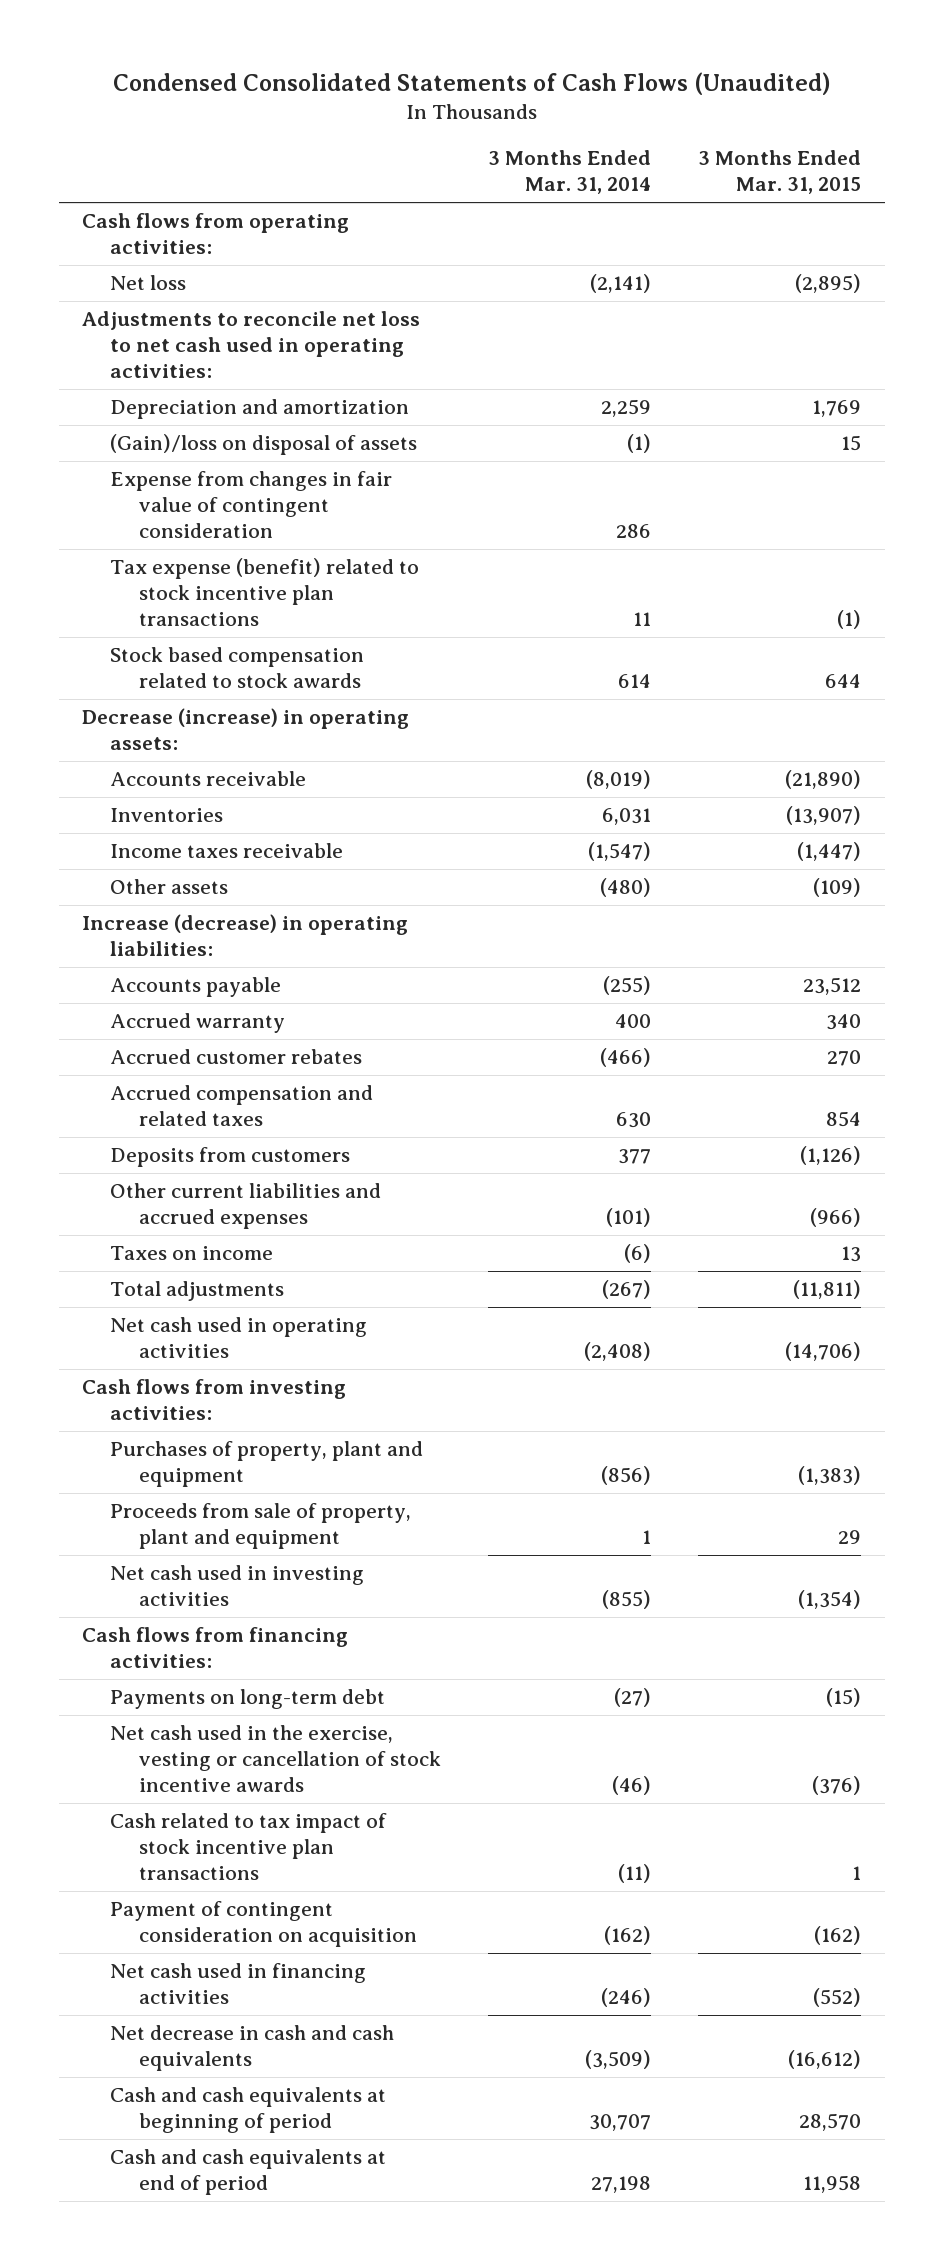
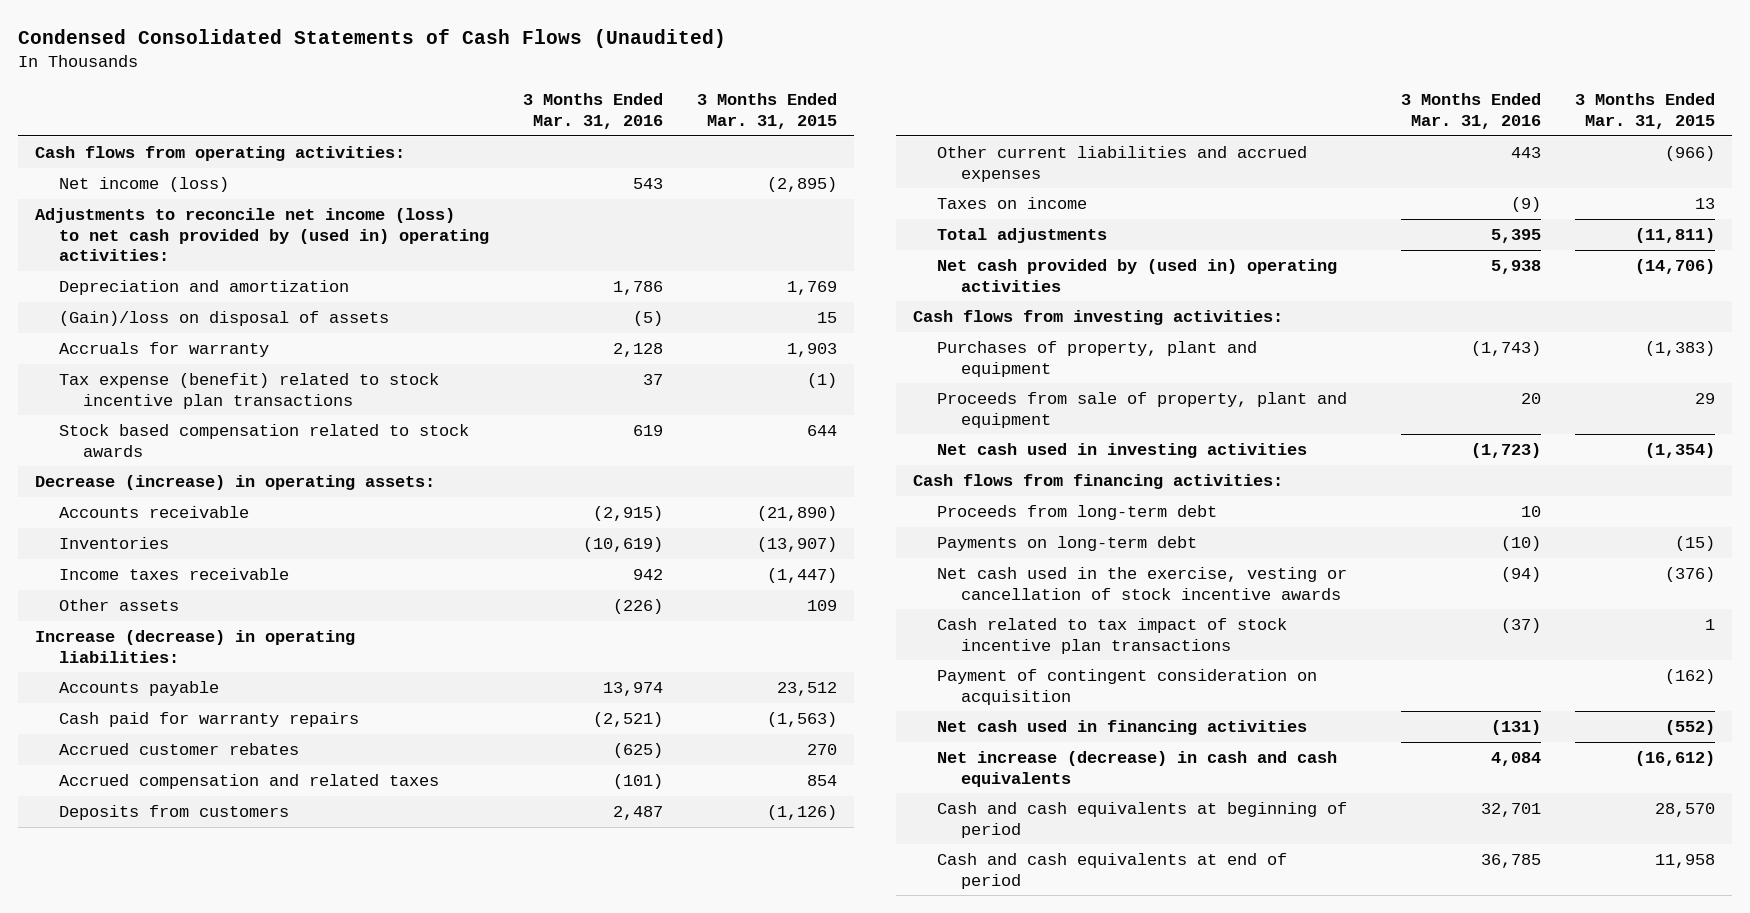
- | 3 Months Ended Mar. 31, 2014 | 3 Months Ended Mar. 31, 2015
+ | 3 Months Ended Mar. 31, 2016 | 3 Months Ended Mar. 31, 2015
- Net loss | (2,141) | (2,895)
- Adjustments to reconcile net loss to net cash used in operating activities:
+ Net income (loss) | 543 | (2,895)
+ Adjustments to reconcile net income (loss) to net cash provided by (used in) operating activities:
- Expense from changes in fair value of contingent consideration | 286 |
+ Accruals for warranty | 2,128 | 1,903
- Other assets | (480) | (109)
+ Other assets | (226) | 109
- Accrued warranty | 400 | 340
+ Cash paid for warranty repairs | (2,521) | (1,563)
- Net cash used in operating activities | (2,408) | (14,706)
+ Net cash provided by (used in) operating activities | 5,938 | (14,706)
+ Proceeds from long-term debt | 10 |
- Net decrease in cash and cash equivalents | (3,509) | (16,612)
+ Net increase (decrease) in cash and cash equivalents | 4,084 | (16,612)

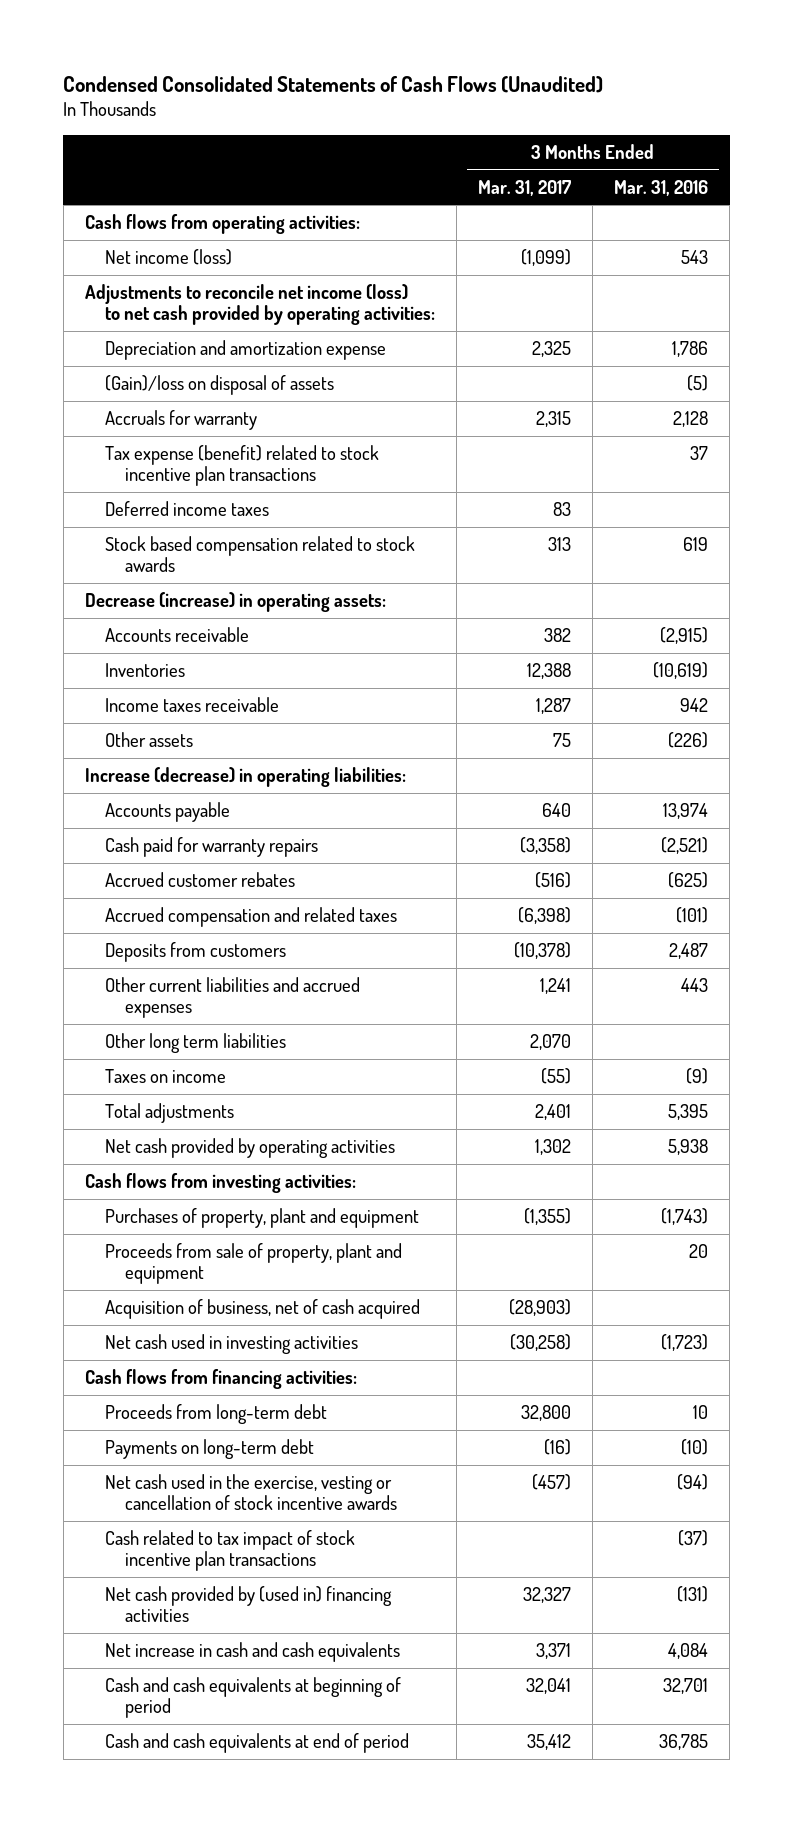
- | 3 Months Ended Mar. 31, 2016 | 3 Months Ended Mar. 31, 2015
+ | 3 Months Ended Mar. 31, 2017 | 3 Months Ended Mar. 31, 2016
- Adjustments to reconcile net income (loss) to net cash provided by (used in) operating activities:
- Depreciation and amortization | 1,786 | 1,769
+ Adjustments to reconcile net income (loss) to net cash provided by operating activities:
+ Depreciation and amortization expense | 2,325 | 1,786
+ Deferred income taxes | 83 |
+ Other long term liabilities | 2,070 |
- Net cash provided by (used in) operating activities | 5,938 | (14,706)
+ Net cash provided by operating activities | 1,302 | 5,938
+ Acquisition of business, net of cash acquired | (28,903) |
- Payment of contingent consideration on acquisition | | (162)
- Net cash used in financing activities | (131) | (552)
- Net increase (decrease) in cash and cash equivalents | 4,084 | (16,612)
+ Net cash provided by (used in) financing activities | 32,327 | (131)
+ Net increase in cash and cash equivalents | 3,371 | 4,084

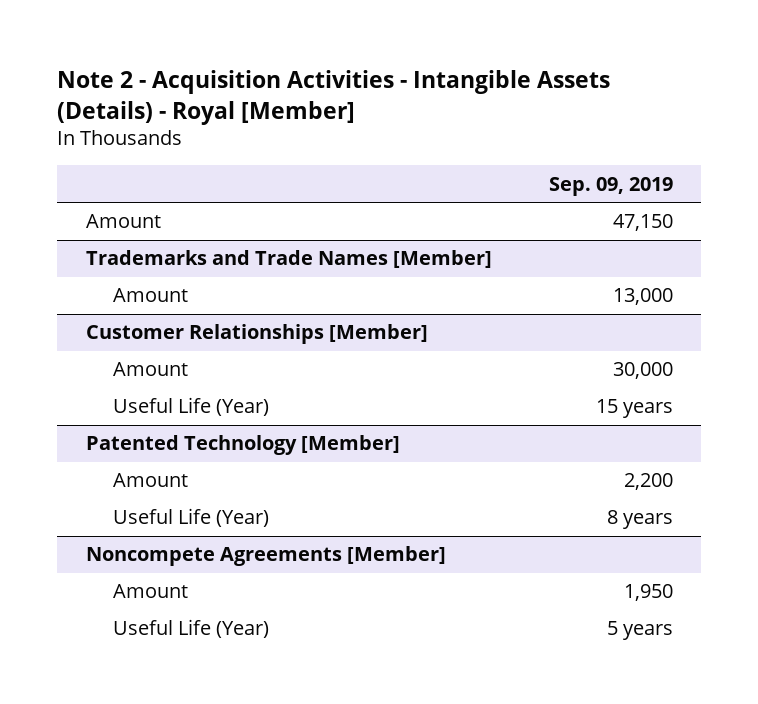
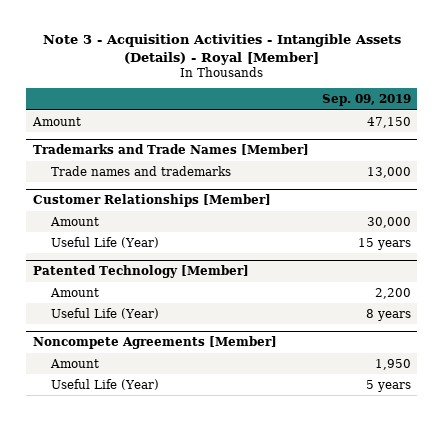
- Note 2 - Acquisition Activities - Intangible Assets (Details) - Royal [Member]
+ Note 3 - Acquisition Activities - Intangible Assets (Details) - Royal [Member]
@ Trademarks and Trade Names [Member]
- Amount | 13,000
+ Trade names and trademarks | 13,000

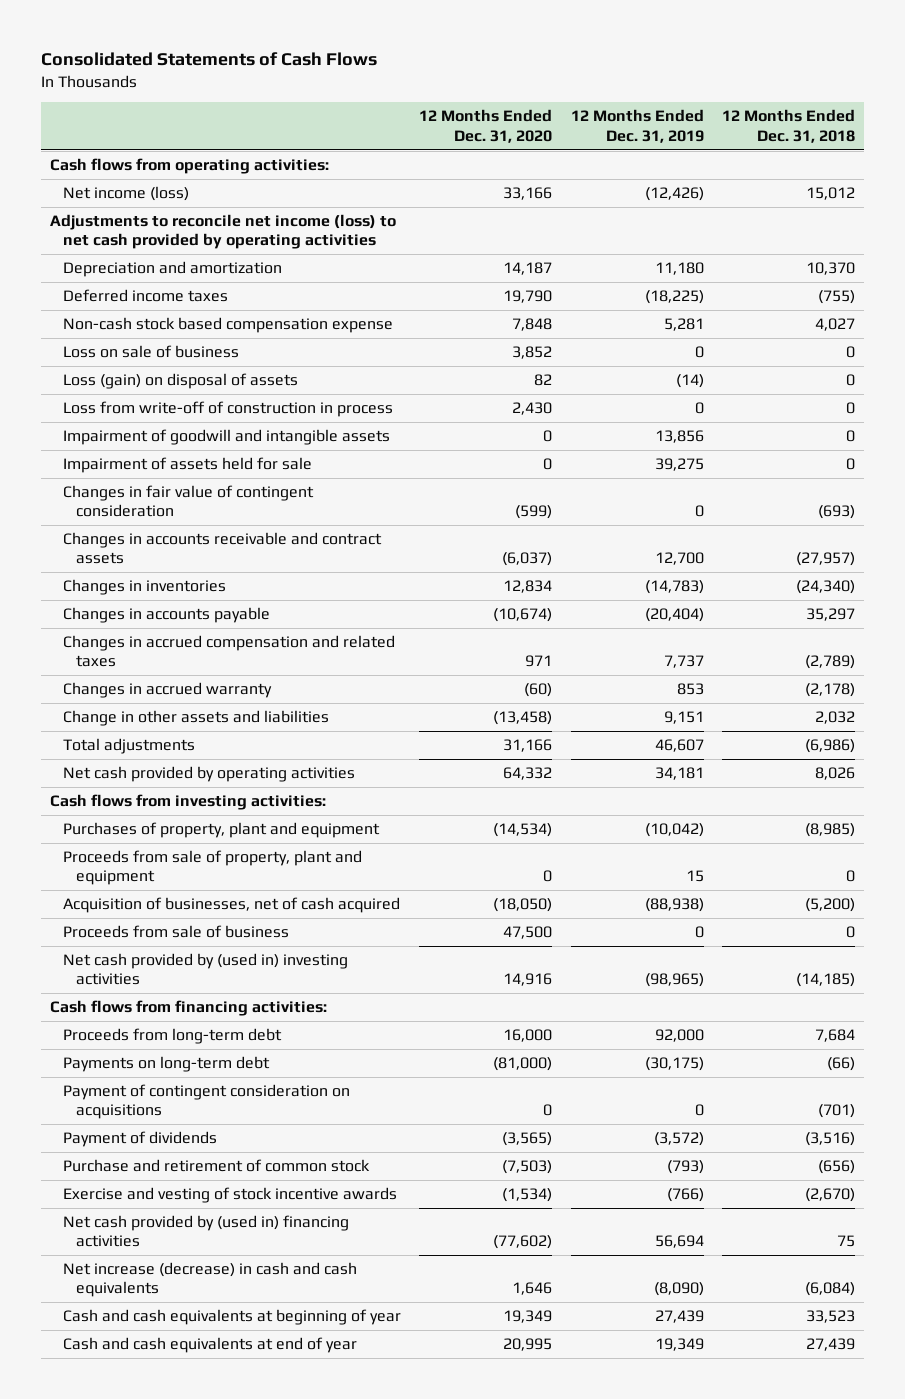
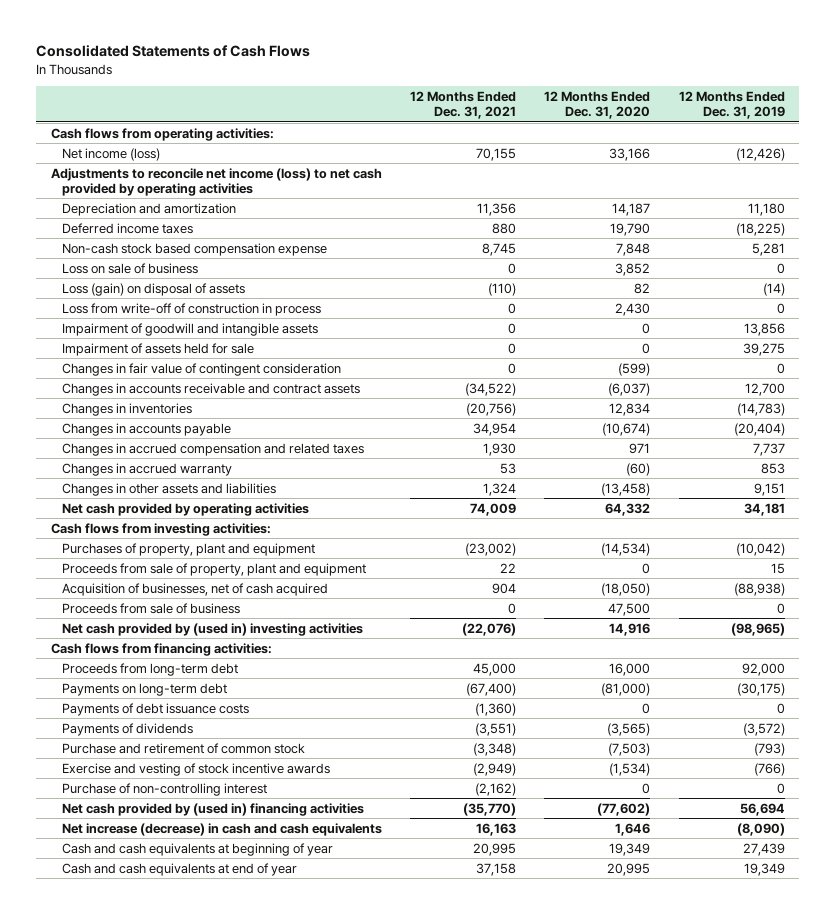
- | 12 Months Ended Dec. 31, 2020 | 12 Months Ended Dec. 31, 2019 | 12 Months Ended Dec. 31, 2018
+ | 12 Months Ended Dec. 31, 2021 | 12 Months Ended Dec. 31, 2020 | 12 Months Ended Dec. 31, 2019
- Change in other assets and liabilities | (13,458) | 9,151 | 2,032
- Total adjustments | 31,166 | 46,607 | (6,986)
+ Changes in other assets and liabilities | 1,324 | (13,458) | 9,151
- Payment of contingent consideration on acquisitions | 0 | 0 | (701)
- Payment of dividends | (3,565) | (3,572) | (3,516)
+ Payments of debt issuance costs | (1,360) | 0 | 0
+ Payments of dividends | (3,551) | (3,565) | (3,572)
+ Purchase of non-controlling interest | (2,162) | 0 | 0

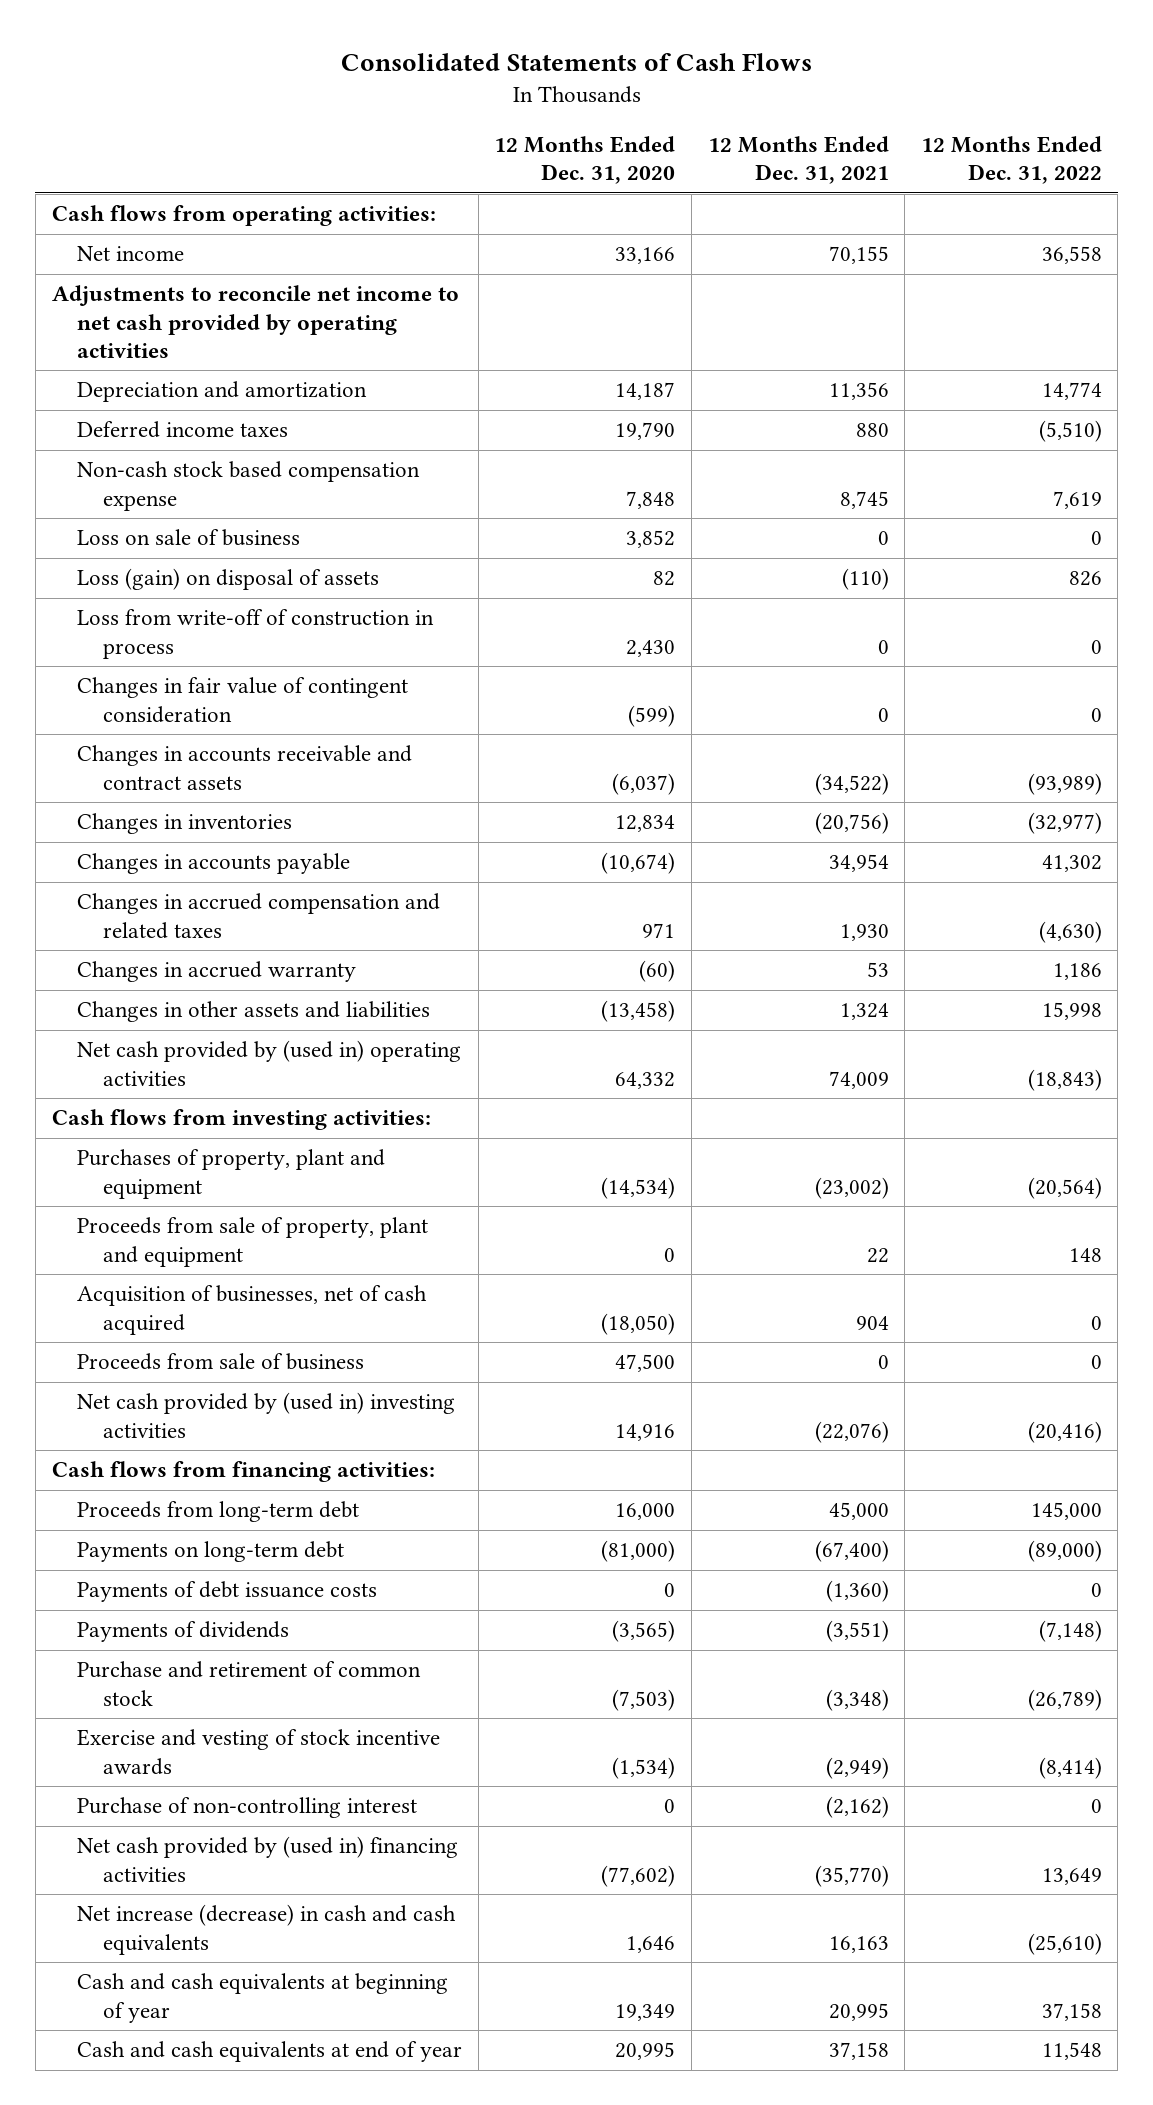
- | 12 Months Ended Dec. 31, 2021 | 12 Months Ended Dec. 31, 2020 | 12 Months Ended Dec. 31, 2019
+ | 12 Months Ended Dec. 31, 2020 | 12 Months Ended Dec. 31, 2021 | 12 Months Ended Dec. 31, 2022
- Net income (loss) | 70,155 | 33,166 | (12,426)
- Adjustments to reconcile net income (loss) to net cash provided by operating activities
+ Net income | 33,166 | 70,155 | 36,558
+ Adjustments to reconcile net income to net cash provided by operating activities
- Impairment of goodwill and intangible assets | 0 | 0 | 13,856
- Impairment of assets held for sale | 0 | 0 | 39,275
- Net cash provided by operating activities | 74,009 | 64,332 | 34,181
+ Net cash provided by (used in) operating activities | 64,332 | 74,009 | (18,843)

